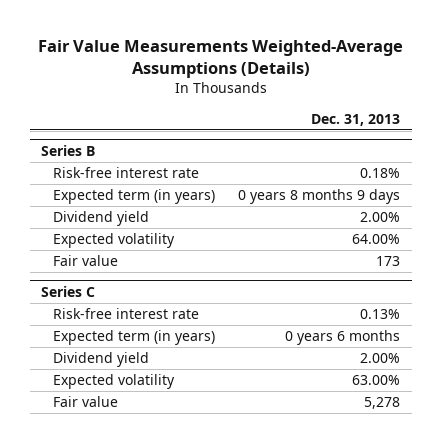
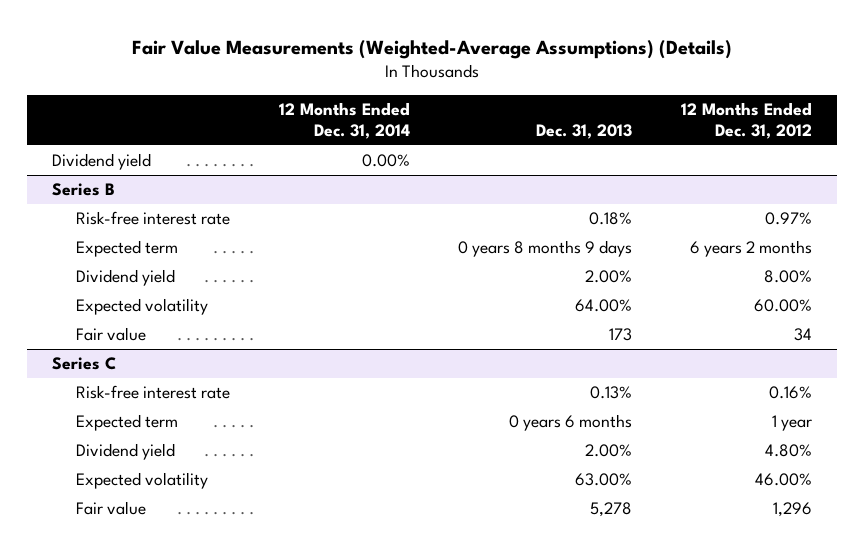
- Fair Value Measurements Weighted-Average Assumptions (Details)
+ Fair Value Measurements (Weighted-Average Assumptions) (Details)
- | Dec. 31, 2013
+ | 12 Months Ended Dec. 31, 2014 | Dec. 31, 2013 | 12 Months Ended Dec. 31, 2012
+ Dividend yield | 0.00% | |
@ Series B
- Expected term (in years) | 0 years 8 months 9 days
+ Expected term | | 0 years 8 months 9 days | 6 years 2 months
@ Series C
- Expected term (in years) | 0 years 6 months
+ Expected term | | 0 years 6 months | 1 year

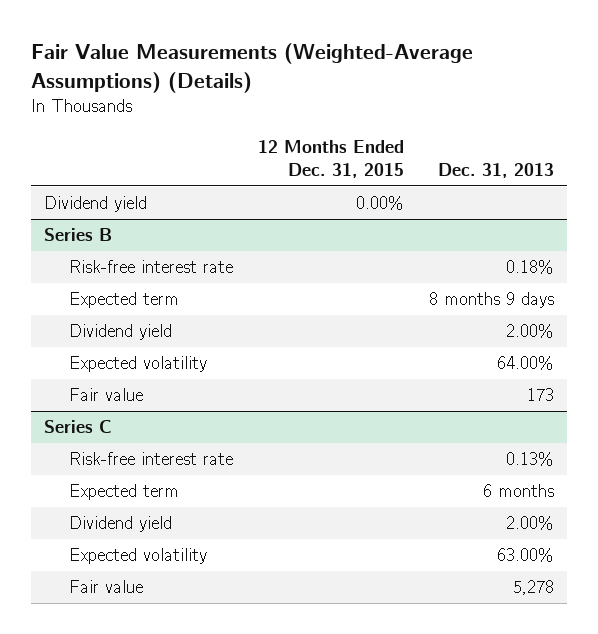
- | 12 Months Ended Dec. 31, 2014 | Dec. 31, 2013 | 12 Months Ended Dec. 31, 2012
+ | 12 Months Ended Dec. 31, 2015 | Dec. 31, 2013
@ Series B
- Expected term | | 0 years 8 months 9 days | 6 years 2 months
+ Expected term | | 8 months 9 days
@ Series C
- Expected term | | 0 years 6 months | 1 year
+ Expected term | | 6 months

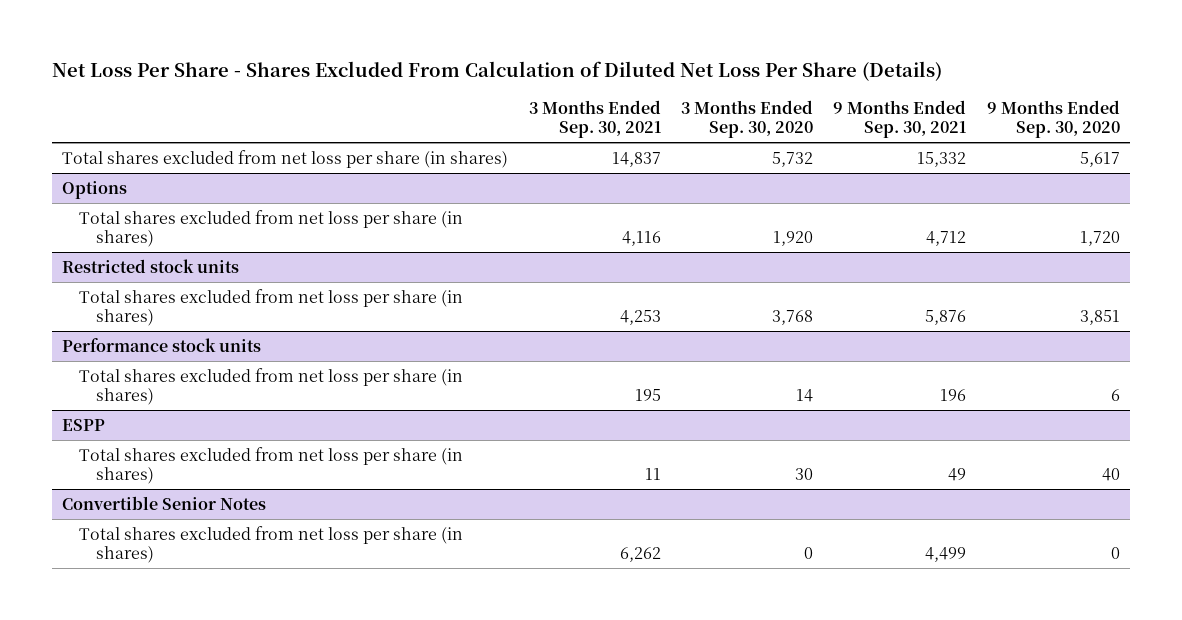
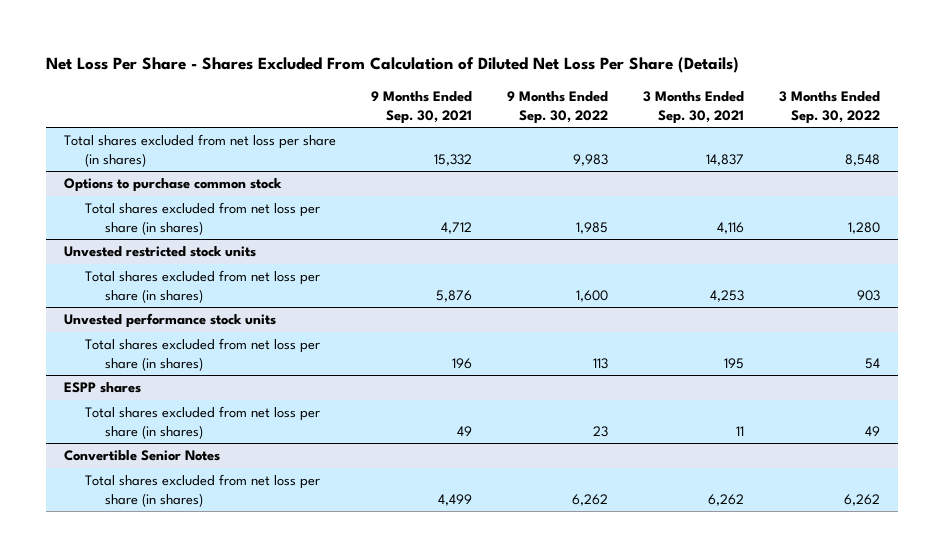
- | 3 Months Ended Sep. 30, 2021 | 3 Months Ended Sep. 30, 2020 | 9 Months Ended Sep. 30, 2021 | 9 Months Ended Sep. 30, 2020
+ | 9 Months Ended Sep. 30, 2021 | 9 Months Ended Sep. 30, 2022 | 3 Months Ended Sep. 30, 2021 | 3 Months Ended Sep. 30, 2022
- Options
+ Options to purchase common stock
- Restricted stock units
+ Unvested restricted stock units
- Performance stock units
+ Unvested performance stock units
- ESPP
+ ESPP shares

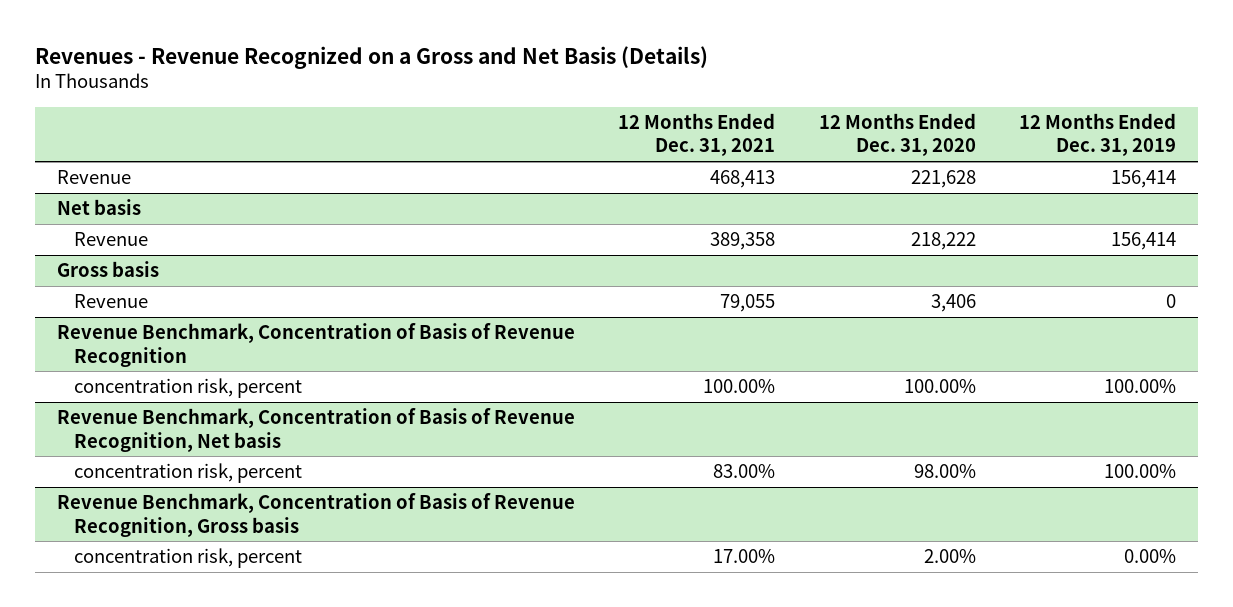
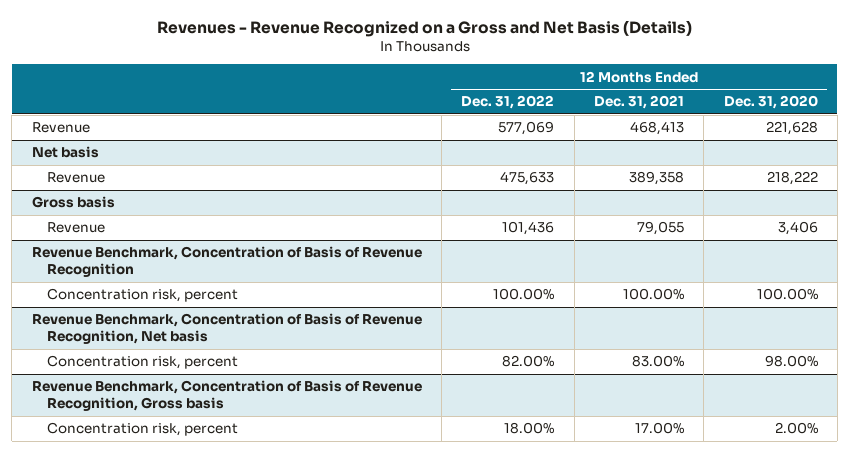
- | 12 Months Ended Dec. 31, 2021 | 12 Months Ended Dec. 31, 2020 | 12 Months Ended Dec. 31, 2019
+ | 12 Months Ended Dec. 31, 2022 | 12 Months Ended Dec. 31, 2021 | 12 Months Ended Dec. 31, 2020
@ Revenue Benchmark, Concentration of Basis of Revenue Recognition
- concentration risk, percent | 100.00% | 100.00% | 100.00%
+ Concentration risk, percent | 100.00% | 100.00% | 100.00%
@ Revenue Benchmark, Concentration of Basis of Revenue Recognition, Net basis
- concentration risk, percent | 83.00% | 98.00% | 100.00%
+ Concentration risk, percent | 82.00% | 83.00% | 98.00%
@ Revenue Benchmark, Concentration of Basis of Revenue Recognition, Gross basis
- concentration risk, percent | 17.00% | 2.00% | 0.00%
+ Concentration risk, percent | 18.00% | 17.00% | 2.00%

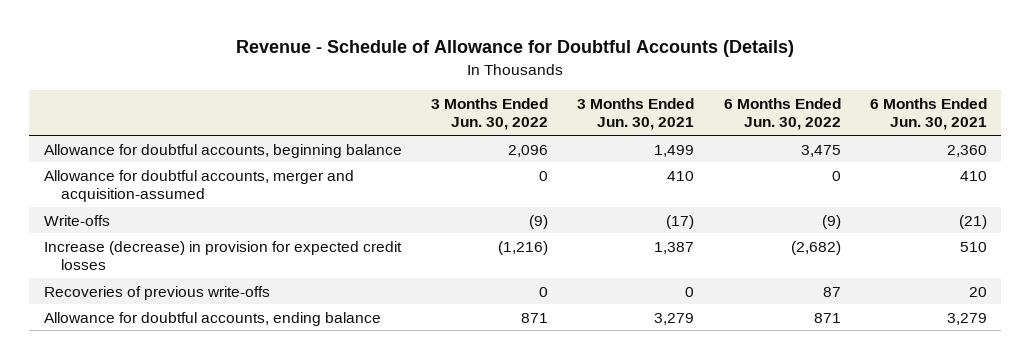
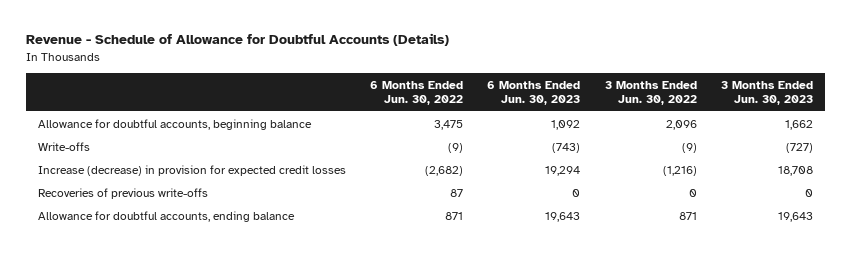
- | 3 Months Ended Jun. 30, 2022 | 3 Months Ended Jun. 30, 2021 | 6 Months Ended Jun. 30, 2022 | 6 Months Ended Jun. 30, 2021
+ | 6 Months Ended Jun. 30, 2022 | 6 Months Ended Jun. 30, 2023 | 3 Months Ended Jun. 30, 2022 | 3 Months Ended Jun. 30, 2023
- Allowance for doubtful accounts, merger and acquisition-assumed | 0 | 410 | 0 | 410

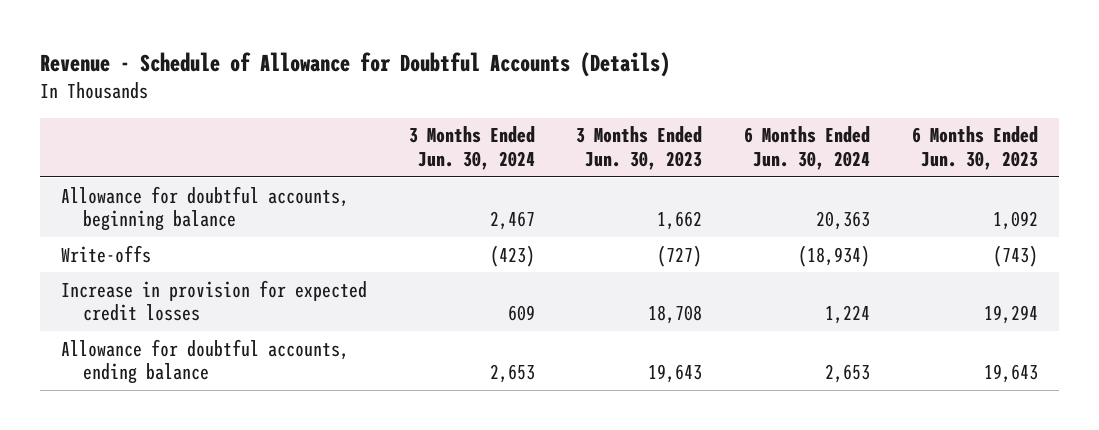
- | 6 Months Ended Jun. 30, 2022 | 6 Months Ended Jun. 30, 2023 | 3 Months Ended Jun. 30, 2022 | 3 Months Ended Jun. 30, 2023
+ | 3 Months Ended Jun. 30, 2024 | 3 Months Ended Jun. 30, 2023 | 6 Months Ended Jun. 30, 2024 | 6 Months Ended Jun. 30, 2023
- Increase (decrease) in provision for expected credit losses | (2,682) | 19,294 | (1,216) | 18,708
- Recoveries of previous write-offs | 87 | 0 | 0 | 0
+ Increase in provision for expected credit losses | 609 | 18,708 | 1,224 | 19,294

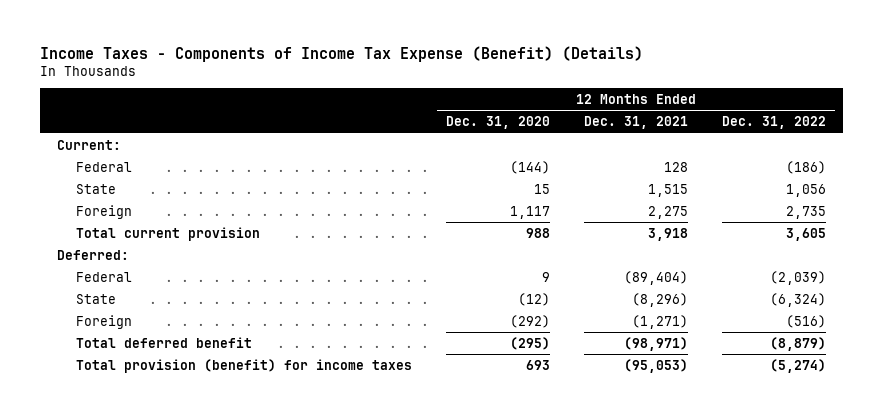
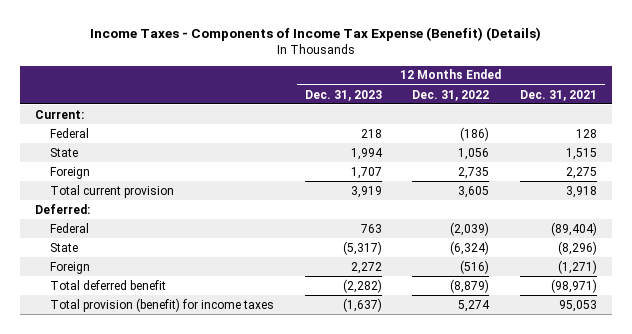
- | 12 Months Ended Dec. 31, 2020 | 12 Months Ended Dec. 31, 2021 | 12 Months Ended Dec. 31, 2022
+ | 12 Months Ended Dec. 31, 2023 | 12 Months Ended Dec. 31, 2022 | 12 Months Ended Dec. 31, 2021
- Total provision (benefit) for income taxes | 693 | (95,053) | (5,274)
+ Total provision (benefit) for income taxes | (1,637) | 5,274 | 95,053

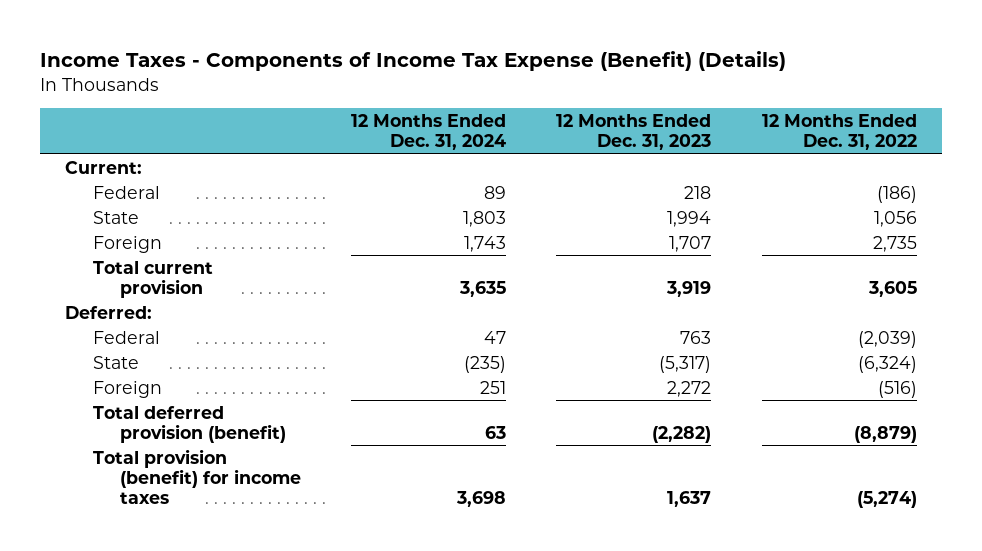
- | 12 Months Ended Dec. 31, 2023 | 12 Months Ended Dec. 31, 2022 | 12 Months Ended Dec. 31, 2021
+ | 12 Months Ended Dec. 31, 2024 | 12 Months Ended Dec. 31, 2023 | 12 Months Ended Dec. 31, 2022
- Total deferred benefit | (2,282) | (8,879) | (98,971)
- Total provision (benefit) for income taxes | (1,637) | 5,274 | 95,053
+ Total deferred provision (benefit) | 63 | (2,282) | (8,879)
+ Total provision (benefit) for income taxes | 3,698 | 1,637 | (5,274)

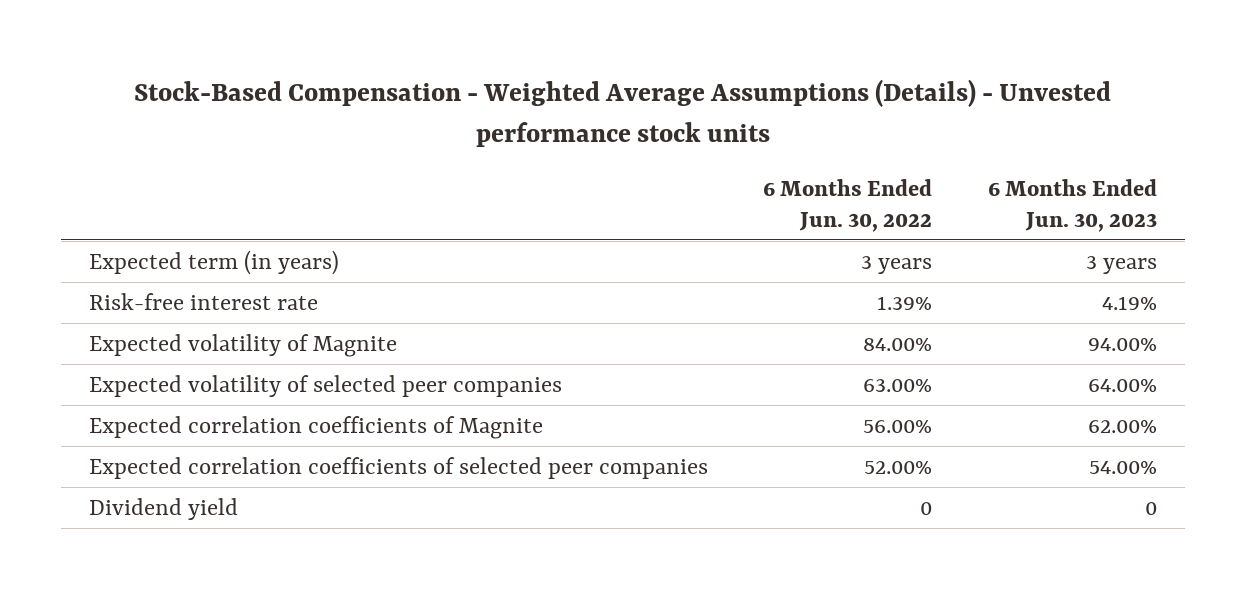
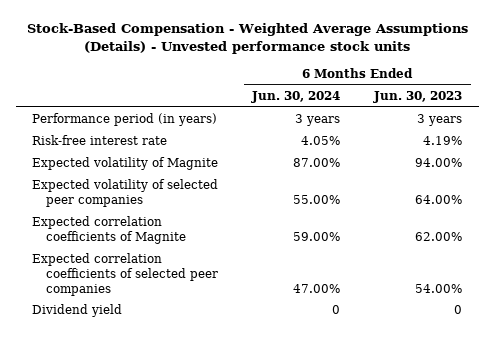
- | 6 Months Ended Jun. 30, 2022 | 6 Months Ended Jun. 30, 2023
+ | 6 Months Ended Jun. 30, 2024 | 6 Months Ended Jun. 30, 2023
- Expected term (in years) | 3 years | 3 years
+ Performance period (in years) | 3 years | 3 years

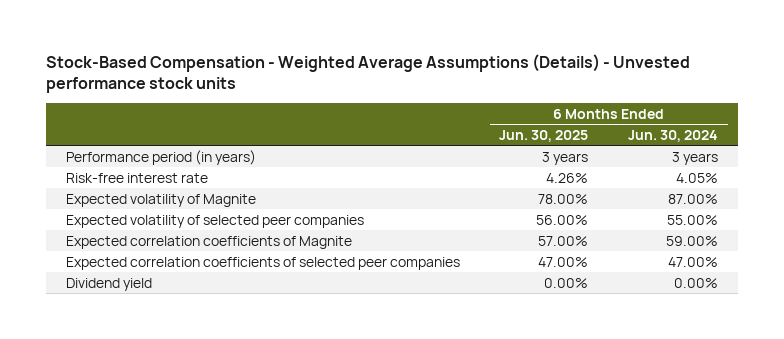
- | 6 Months Ended Jun. 30, 2024 | 6 Months Ended Jun. 30, 2023
+ | 6 Months Ended Jun. 30, 2025 | 6 Months Ended Jun. 30, 2024
- Dividend yield | 0 | 0
+ Dividend yield | 0.00% | 0.00%

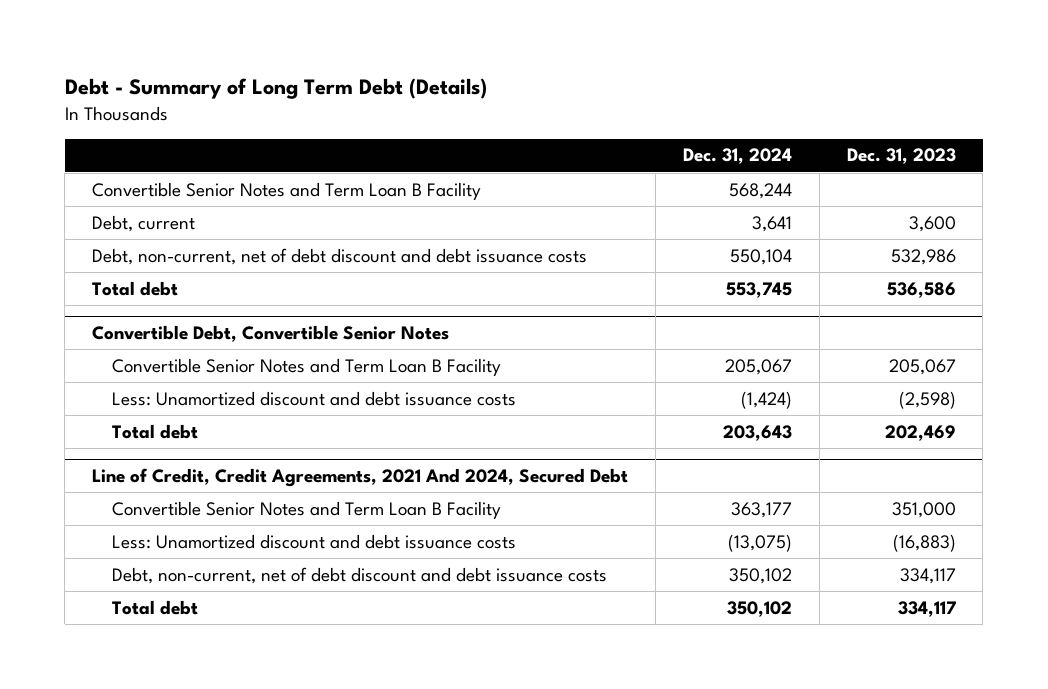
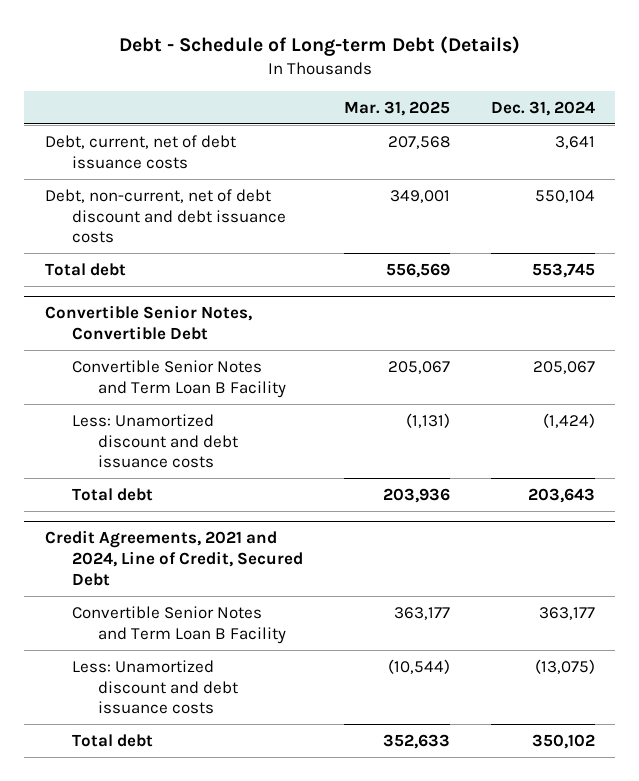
- Debt - Summary of Long Term Debt (Details)
+ Debt - Schedule of Long-term Debt (Details)
- | Dec. 31, 2024 | Dec. 31, 2023
+ | Mar. 31, 2025 | Dec. 31, 2024
- Convertible Senior Notes and Term Loan B Facility | 568,244 |
- Debt, current | 3,641 | 3,600
+ Debt, current, net of debt issuance costs | 207,568 | 3,641
- Convertible Debt, Convertible Senior Notes
+ Convertible Senior Notes, Convertible Debt
- Line of Credit, Credit Agreements, 2021 And 2024, Secured Debt
+ Credit Agreements, 2021 and 2024, Line of Credit, Secured Debt
- Debt, non-current, net of debt discount and debt issuance costs | 350,102 | 334,117

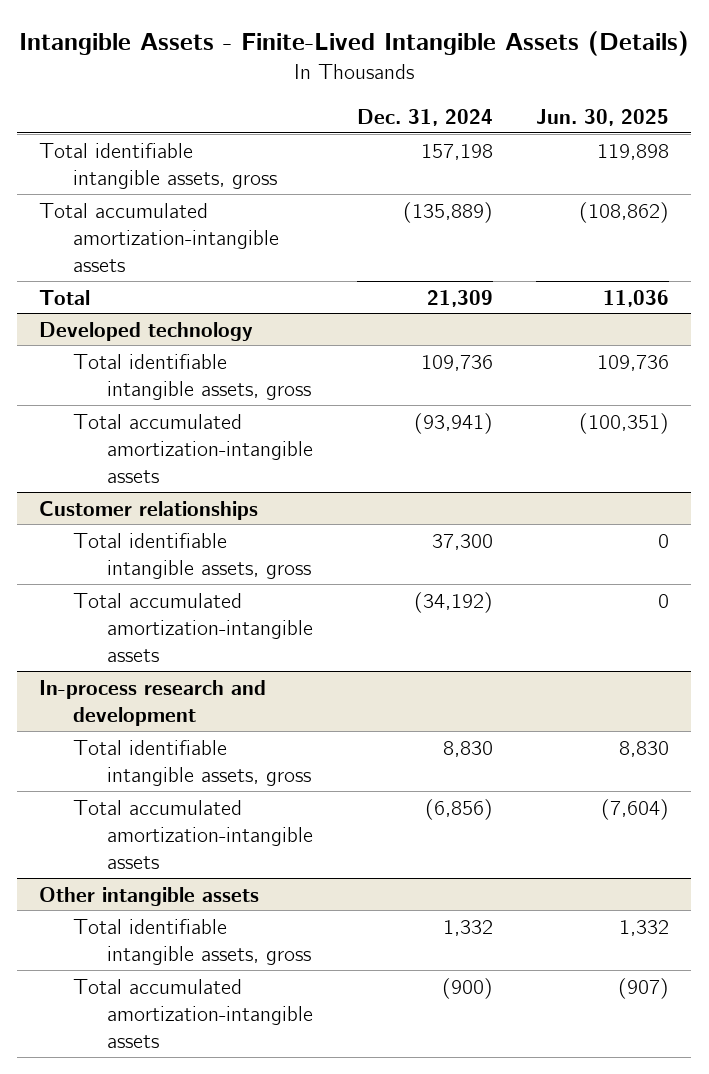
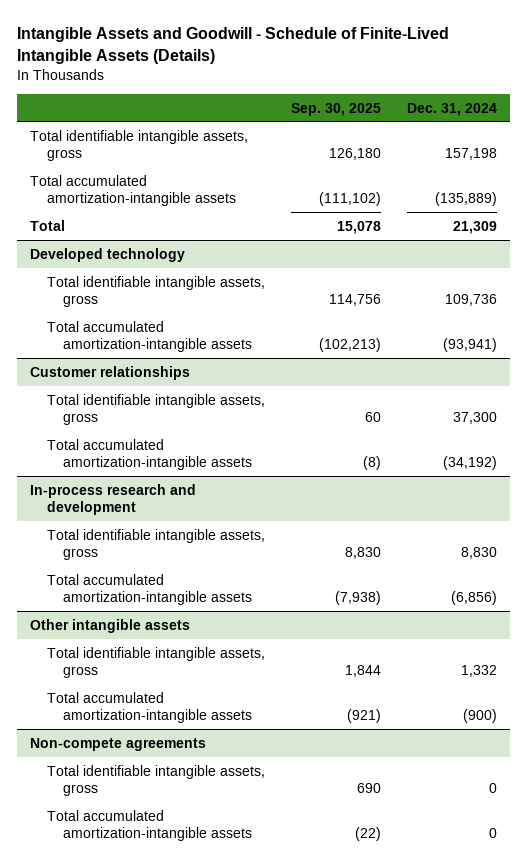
- Intangible Assets - Finite-Lived Intangible Assets (Details)
+ Intangible Assets and Goodwill - Schedule of Finite-Lived Intangible Assets (Details)
- | Dec. 31, 2024 | Jun. 30, 2025
+ | Sep. 30, 2025 | Dec. 31, 2024
+ Non-compete agreements
+ Total identifiable intangible assets, gross | 690 | 0
+ Total accumulated amortization-intangible assets | (22) | 0

